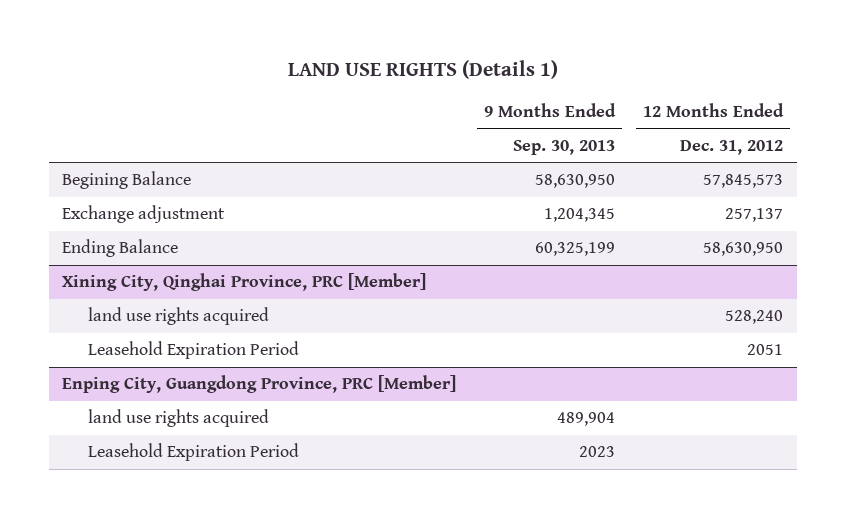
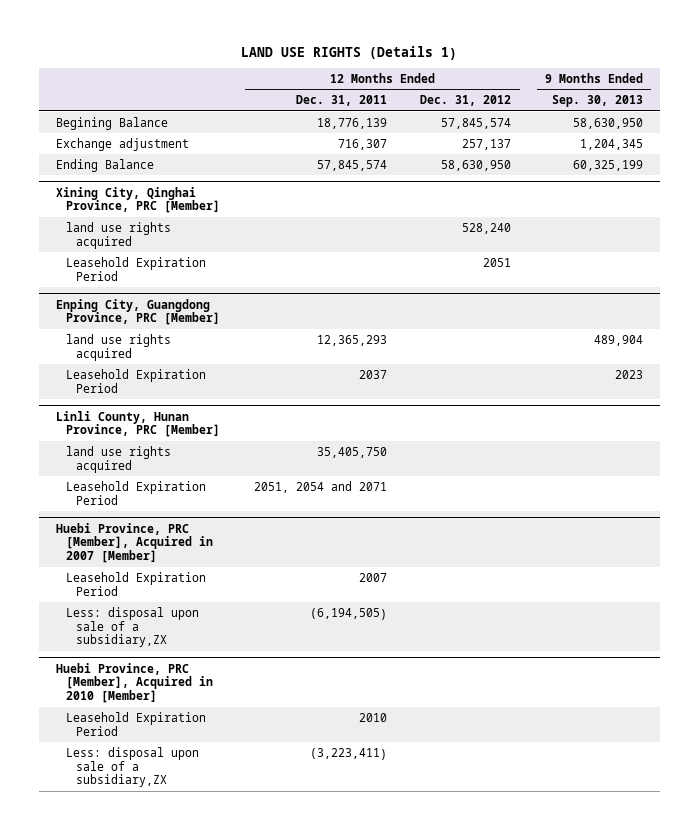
- | 9 Months Ended Sep. 30, 2013 | 12 Months Ended Dec. 31, 2012
+ | 12 Months Ended Dec. 31, 2011 | 12 Months Ended Dec. 31, 2012 | 9 Months Ended Sep. 30, 2013
- Begining Balance | 58,630,950 | 57,845,573
+ Begining Balance | 18,776,139 | 57,845,574 | 58,630,950
+ Linli County, Hunan Province, PRC [Member]
+ land use rights acquired | 35,405,750 | |
+ Leasehold Expiration Period | 2051, 2054 and 2071 | |
+ Huebi Province, PRC [Member], Acquired in 2007 [Member]
+ Leasehold Expiration Period | 2007 | |
+ Less: disposal upon sale of a subsidiary,ZX | (6,194,505) | |
+ Huebi Province, PRC [Member], Acquired in 2010 [Member]
+ Leasehold Expiration Period | 2010 | |
+ Less: disposal upon sale of a subsidiary,ZX | (3,223,411) | |

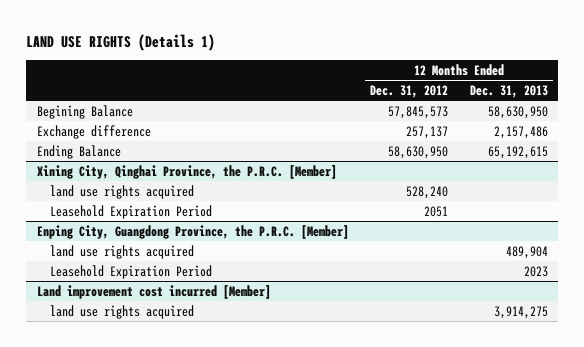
- | 12 Months Ended Dec. 31, 2011 | 12 Months Ended Dec. 31, 2012 | 9 Months Ended Sep. 30, 2013
+ | 12 Months Ended Dec. 31, 2012 | 12 Months Ended Dec. 31, 2013
- Begining Balance | 18,776,139 | 57,845,574 | 58,630,950
- Exchange adjustment | 716,307 | 257,137 | 1,204,345
+ Begining Balance | 57,845,573 | 58,630,950
+ Exchange difference | 257,137 | 2,157,486
- Xining City, Qinghai Province, PRC [Member]
+ Xining City, Qinghai Province, the P.R.C. [Member]
- Enping City, Guangdong Province, PRC [Member]
- land use rights acquired | 12,365,293 | | 489,904
- Leasehold Expiration Period | 2037 | | 2023
- Linli County, Hunan Province, PRC [Member]
- land use rights acquired | 35,405,750 | |
- Leasehold Expiration Period | 2051, 2054 and 2071 | |
- Huebi Province, PRC [Member], Acquired in 2007 [Member]
- Leasehold Expiration Period | 2007 | |
- Less: disposal upon sale of a subsidiary,ZX | (6,194,505) | |
- Huebi Province, PRC [Member], Acquired in 2010 [Member]
- Leasehold Expiration Period | 2010 | |
- Less: disposal upon sale of a subsidiary,ZX | (3,223,411) | |
+ Enping City, Guangdong Province, the P.R.C. [Member]
+ land use rights acquired | | 489,904
+ Leasehold Expiration Period | | 2023
+ Land improvement cost incurred [Member]
+ land use rights acquired | | 3,914,275

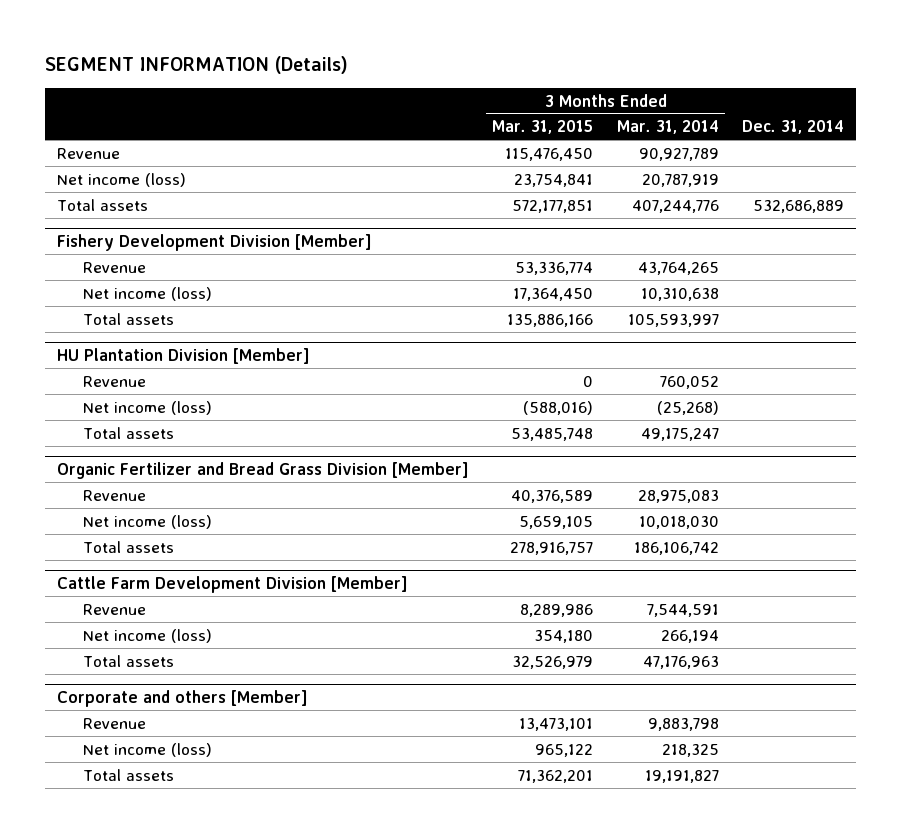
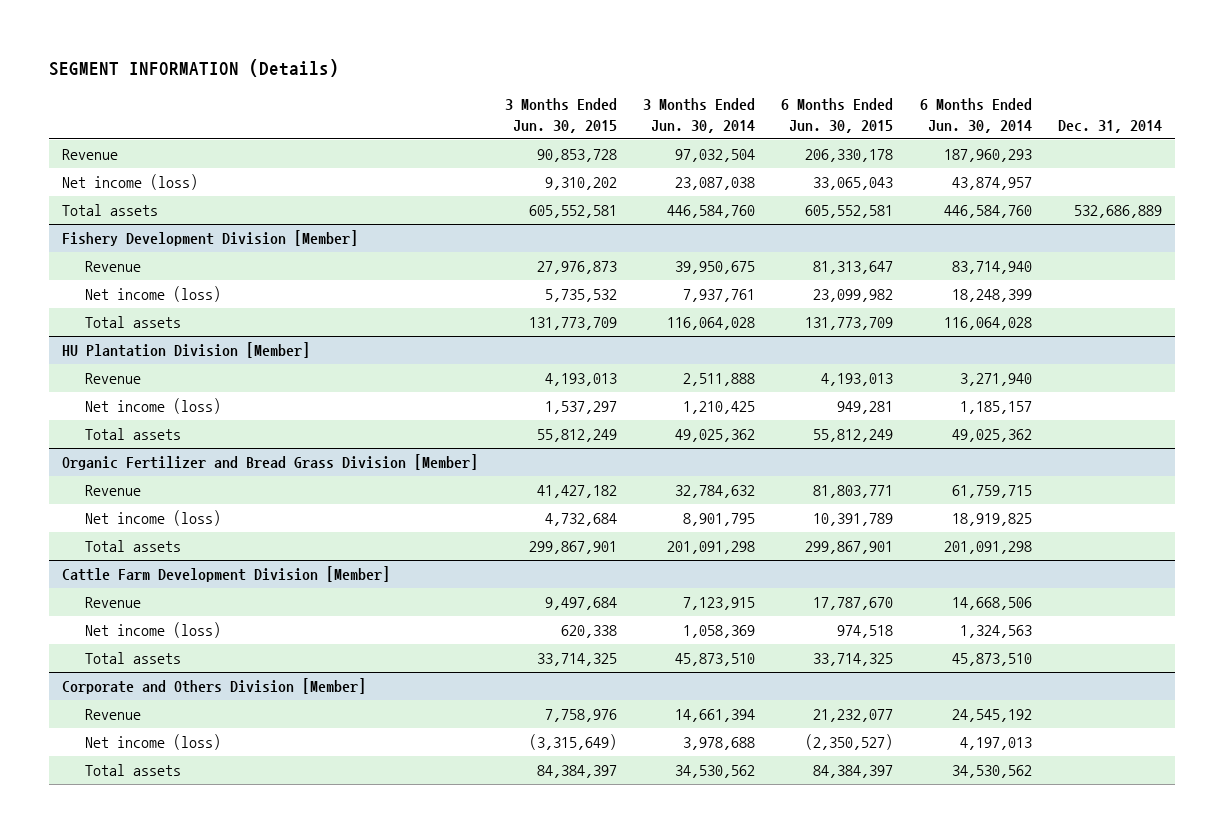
- | 3 Months Ended Mar. 31, 2015 | 3 Months Ended Mar. 31, 2014 | Dec. 31, 2014
+ | 3 Months Ended Jun. 30, 2015 | 3 Months Ended Jun. 30, 2014 | 6 Months Ended Jun. 30, 2015 | 6 Months Ended Jun. 30, 2014 | Dec. 31, 2014
- Corporate and others [Member]
+ Corporate and Others Division [Member]

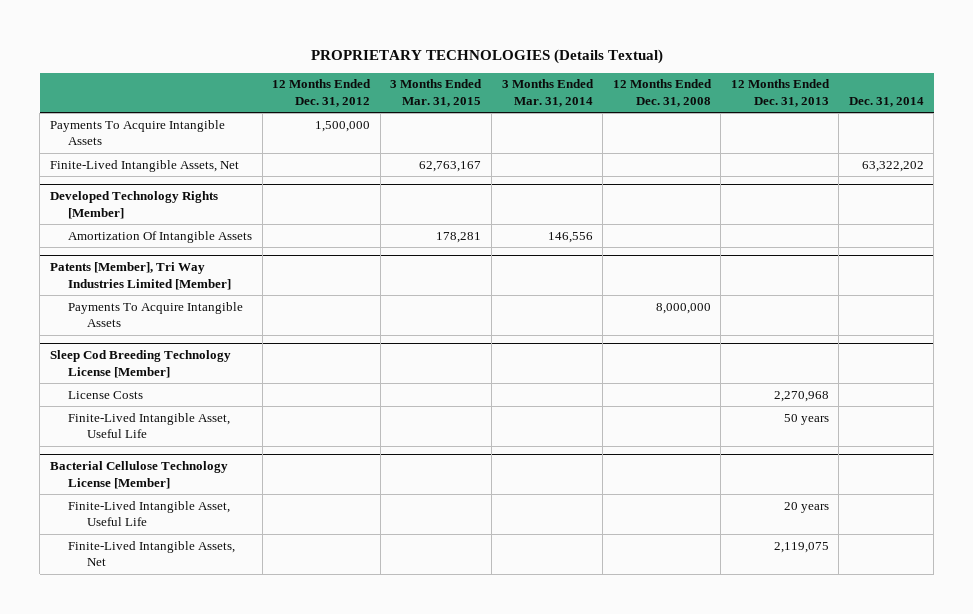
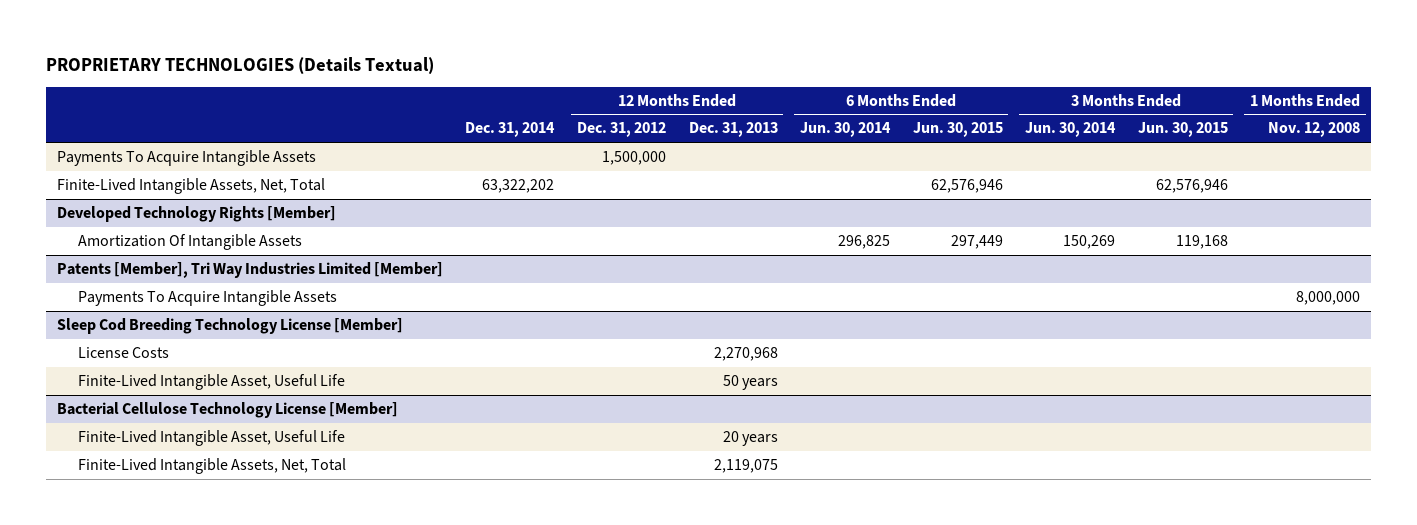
- | 12 Months Ended Dec. 31, 2012 | 3 Months Ended Mar. 31, 2015 | 3 Months Ended Mar. 31, 2014 | 12 Months Ended Dec. 31, 2008 | 12 Months Ended Dec. 31, 2013 | Dec. 31, 2014
+ | Dec. 31, 2014 | 12 Months Ended Dec. 31, 2012 | 12 Months Ended Dec. 31, 2013 | 6 Months Ended Jun. 30, 2014 | 6 Months Ended Jun. 30, 2015 | 3 Months Ended Jun. 30, 2014 | 3 Months Ended Jun. 30, 2015 | 1 Months Ended Nov. 12, 2008
- Finite-Lived Intangible Assets, Net | | 62,763,167 | | | | 63,322,202
+ Finite-Lived Intangible Assets, Net, Total | 63,322,202 | | | | 62,576,946 | | 62,576,946 |
@ Bacterial Cellulose Technology License [Member]
- Finite-Lived Intangible Assets, Net | | | | | 2,119,075 |
+ Finite-Lived Intangible Assets, Net, Total | | | 2,119,075 | | | | |

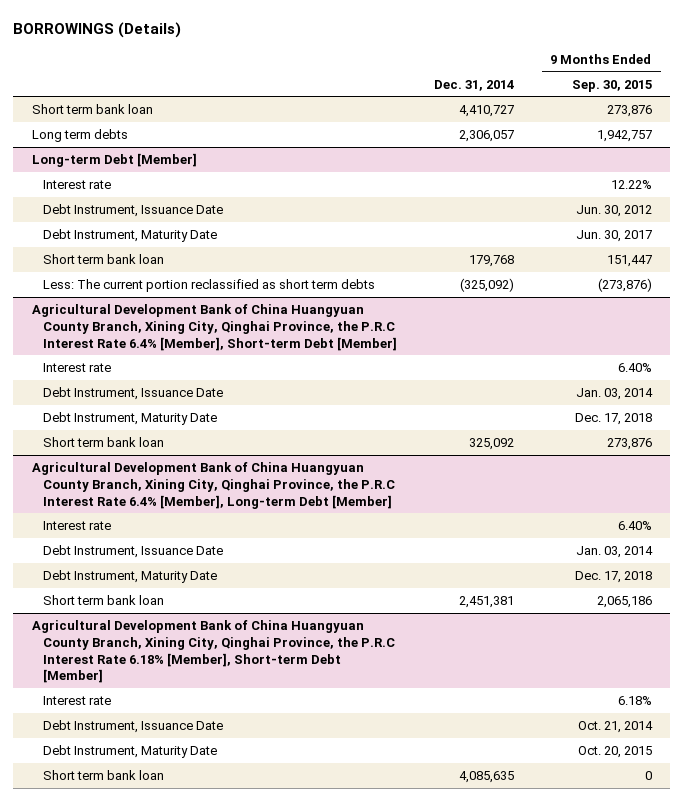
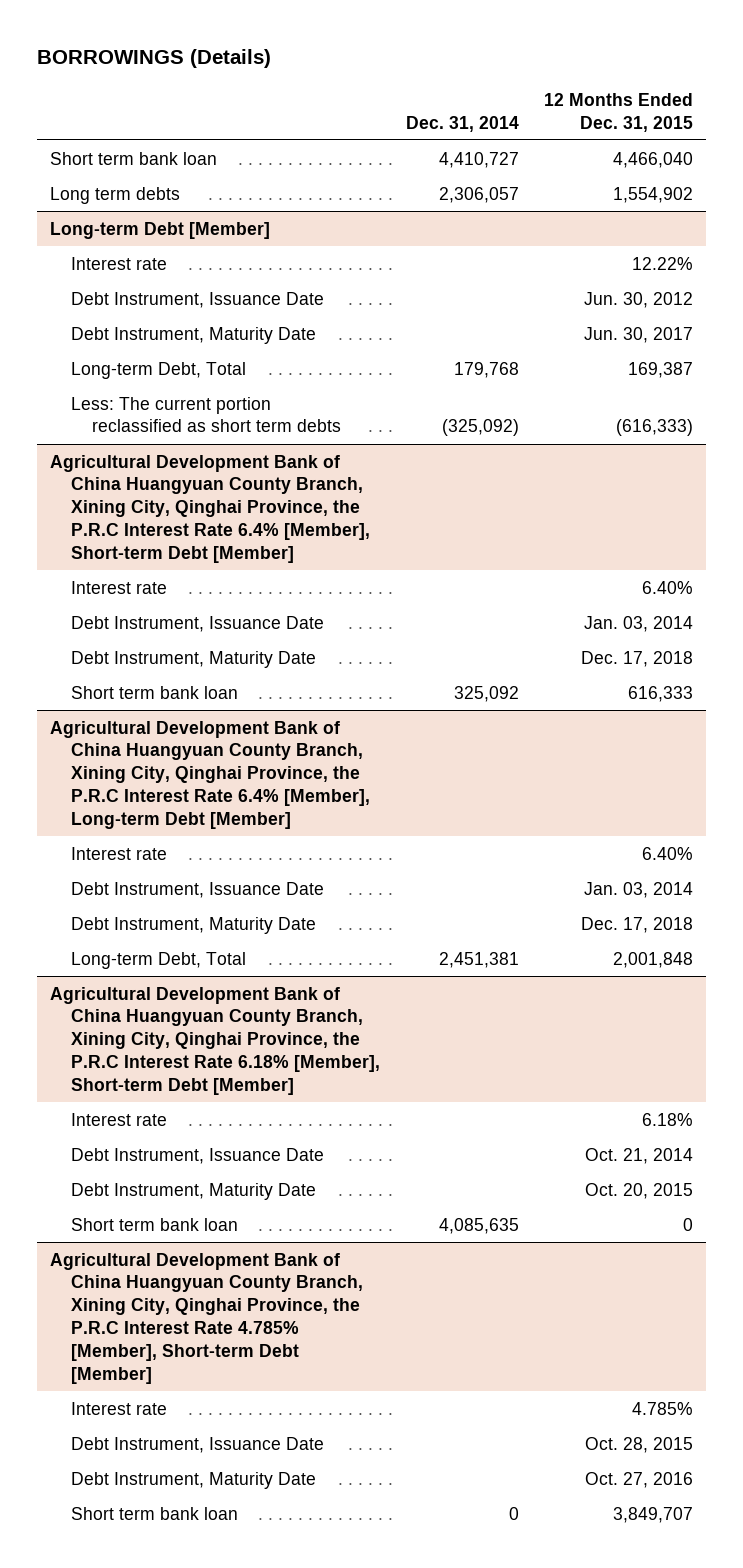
- | Dec. 31, 2014 | 9 Months Ended Sep. 30, 2015
+ | Dec. 31, 2014 | 12 Months Ended Dec. 31, 2015
@ Long-term Debt [Member]
- Short term bank loan | 179,768 | 151,447
+ Long-term Debt, Total | 179,768 | 169,387
@ Agricultural Development Bank of China Huangyuan County Branch, Xining City, Qinghai Province, the P.R.C Interest Rate 6.4% [Member], Long-term Debt [Member]
- Short term bank loan | 2,451,381 | 2,065,186
+ Long-term Debt, Total | 2,451,381 | 2,001,848
+ Agricultural Development Bank of China Huangyuan County Branch, Xining City, Qinghai Province, the P.R.C Interest Rate 4.785% [Member], Short-term Debt [Member]
+ Interest rate | | 4.785%
+ Debt Instrument, Issuance Date | | Oct. 28, 2015
+ Debt Instrument, Maturity Date | | Oct. 27, 2016
+ Short term bank loan | 0 | 3,849,707

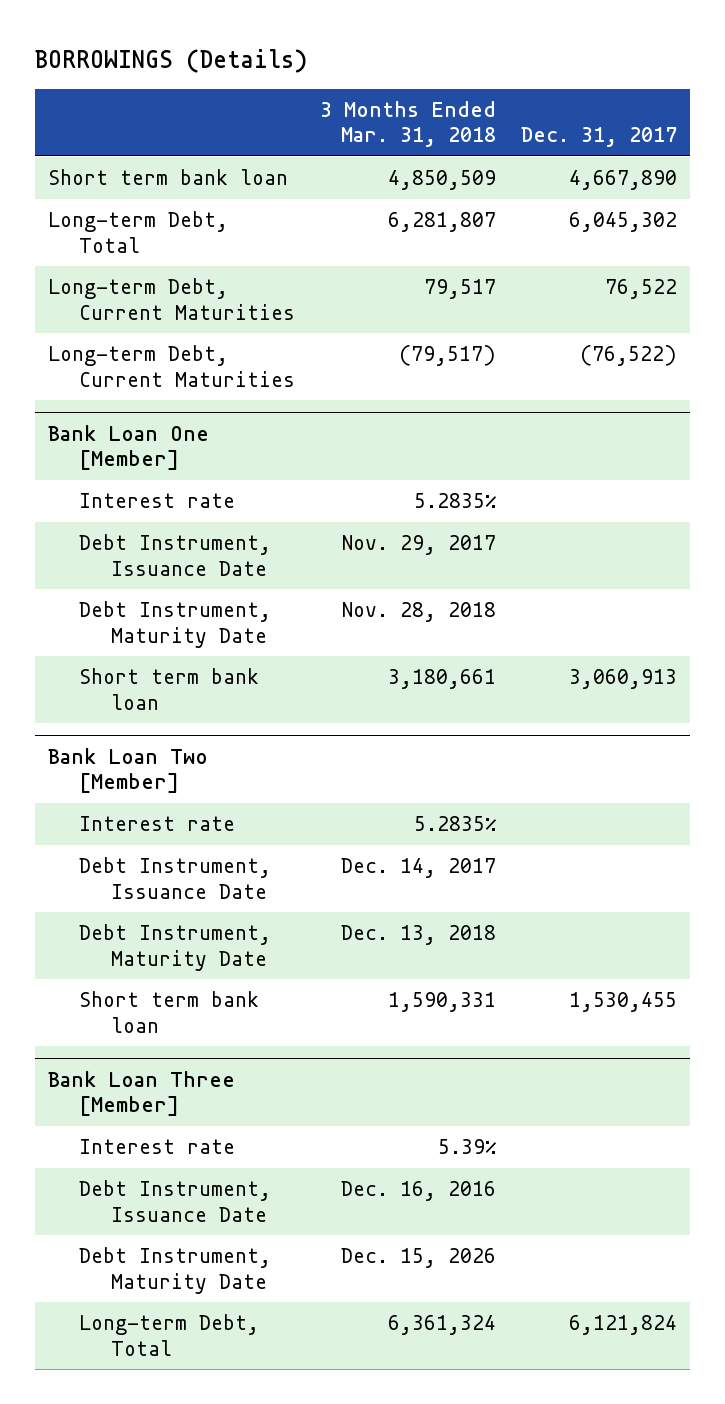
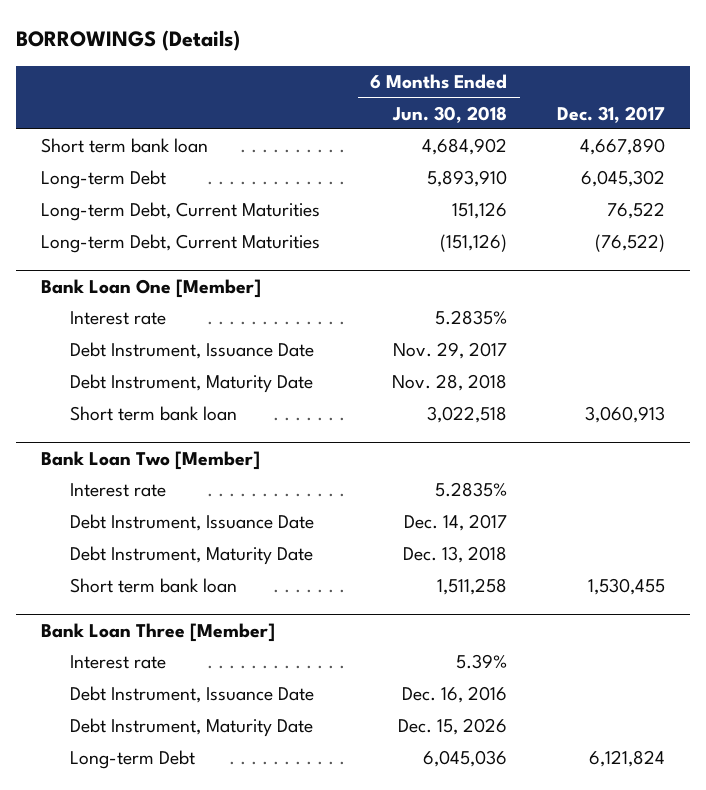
- | 3 Months Ended Mar. 31, 2018 | Dec. 31, 2017
+ | 6 Months Ended Jun. 30, 2018 | Dec. 31, 2017
- Long-term Debt, Total | 6,281,807 | 6,045,302
+ Long-term Debt | 5,893,910 | 6,045,302
@ Bank Loan Three [Member]
- Long-term Debt, Total | 6,361,324 | 6,121,824
+ Long-term Debt | 6,045,036 | 6,121,824

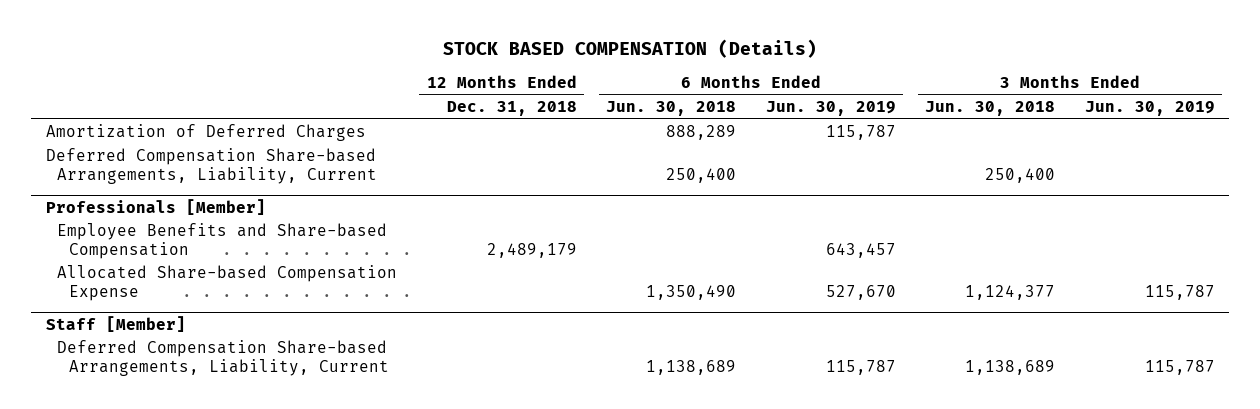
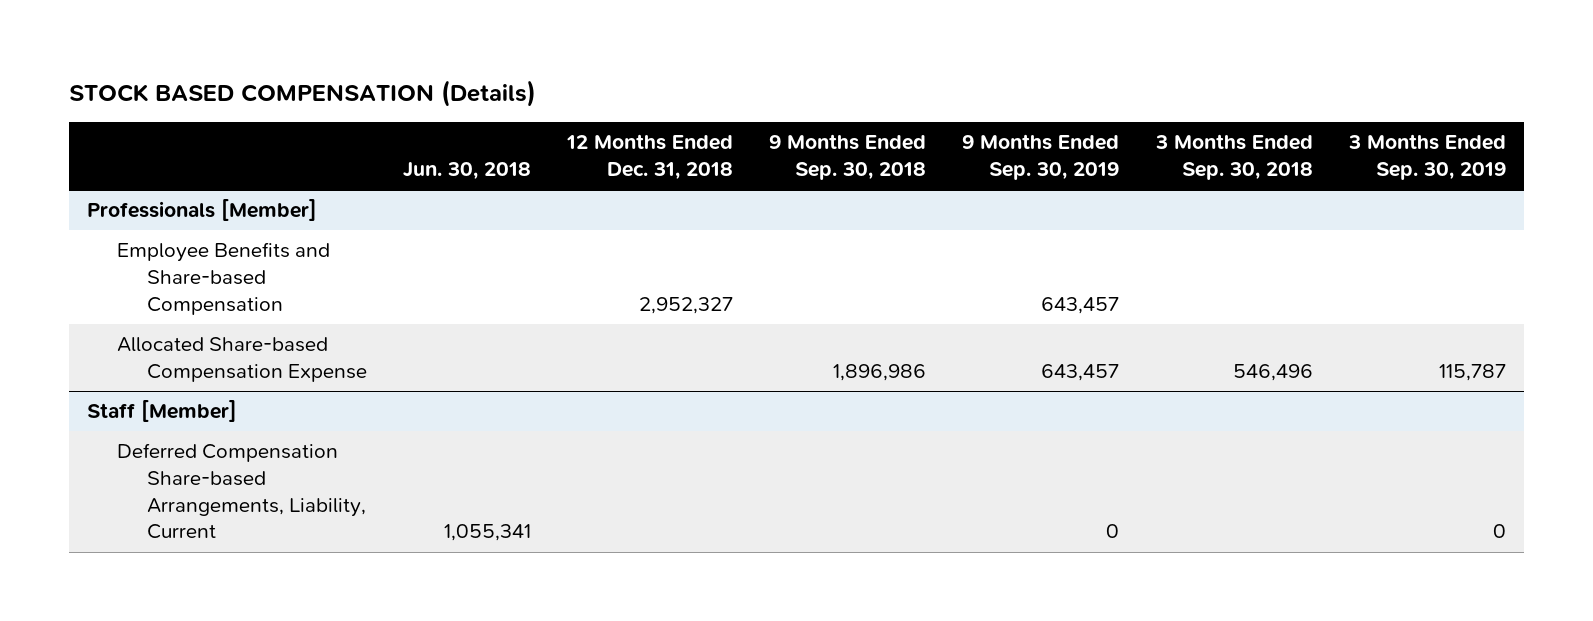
- | 12 Months Ended Dec. 31, 2018 | 6 Months Ended Jun. 30, 2018 | 6 Months Ended Jun. 30, 2019 | 3 Months Ended Jun. 30, 2018 | 3 Months Ended Jun. 30, 2019
+ | Jun. 30, 2018 | 12 Months Ended Dec. 31, 2018 | 9 Months Ended Sep. 30, 2018 | 9 Months Ended Sep. 30, 2019 | 3 Months Ended Sep. 30, 2018 | 3 Months Ended Sep. 30, 2019
- Amortization of Deferred Charges | | 888,289 | 115,787 | |
- Deferred Compensation Share-based Arrangements, Liability, Current | | 250,400 | | 250,400 |
@ Professionals [Member]
- Employee Benefits and Share-based Compensation | 2,489,179 | | 643,457 | |
+ Employee Benefits and Share-based Compensation | | 2,952,327 | | 643,457 | |

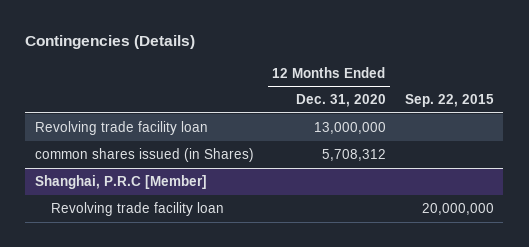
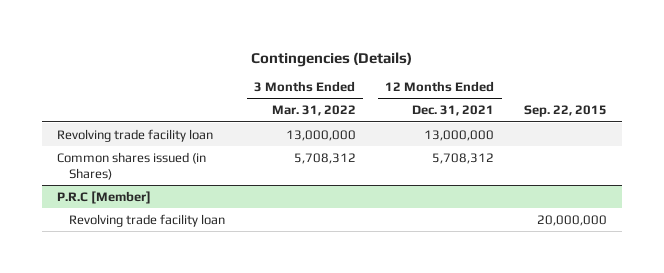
- | 12 Months Ended Dec. 31, 2020 | Sep. 22, 2015
+ | 3 Months Ended Mar. 31, 2022 | 12 Months Ended Dec. 31, 2021 | Sep. 22, 2015
- common shares issued (in Shares) | 5,708,312 |
- Shanghai, P.R.C [Member]
+ Common shares issued (in Shares) | 5,708,312 | 5,708,312 |
+ P.R.C [Member]

